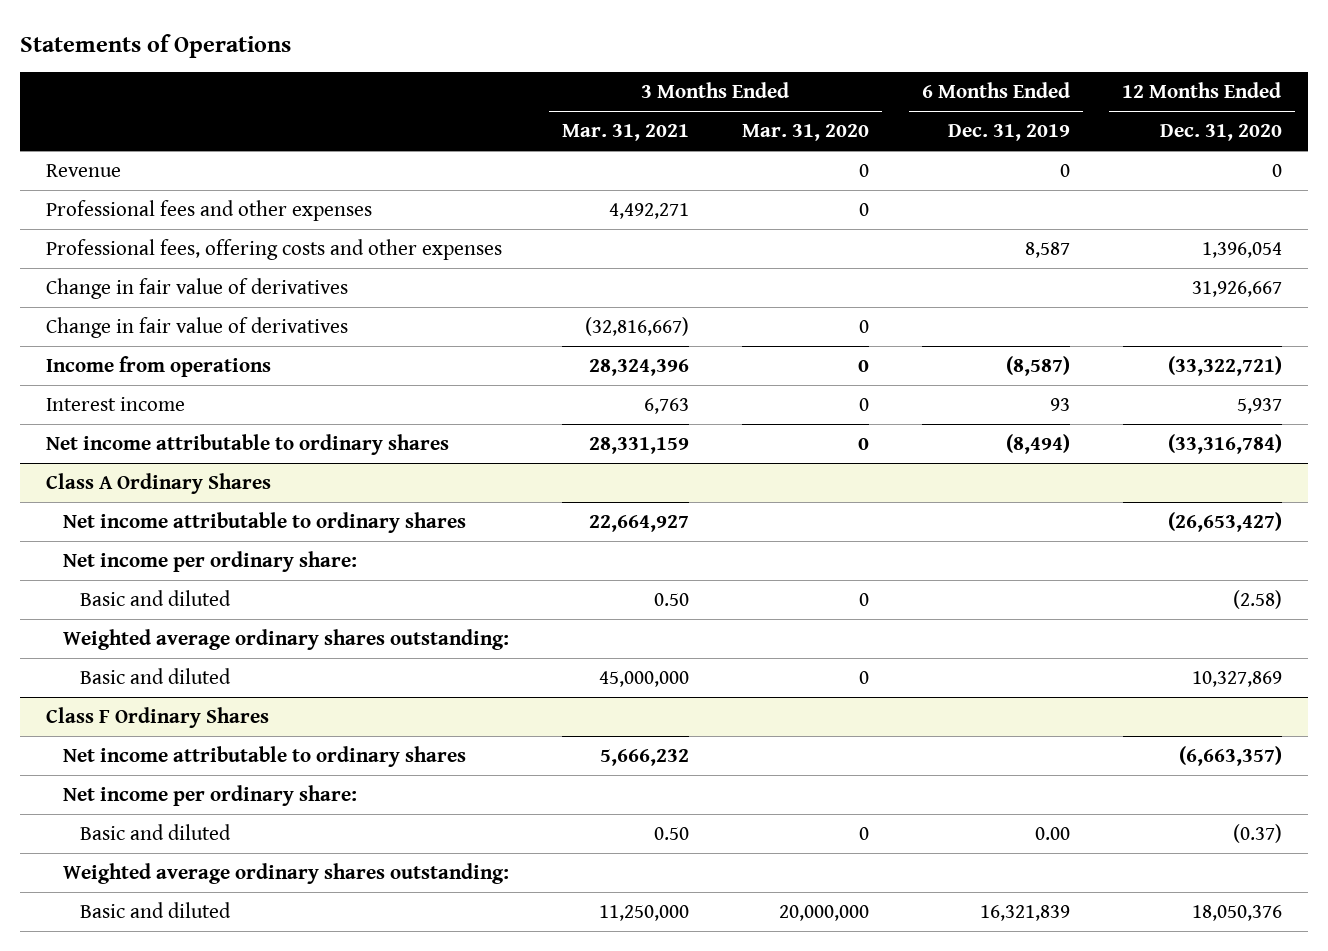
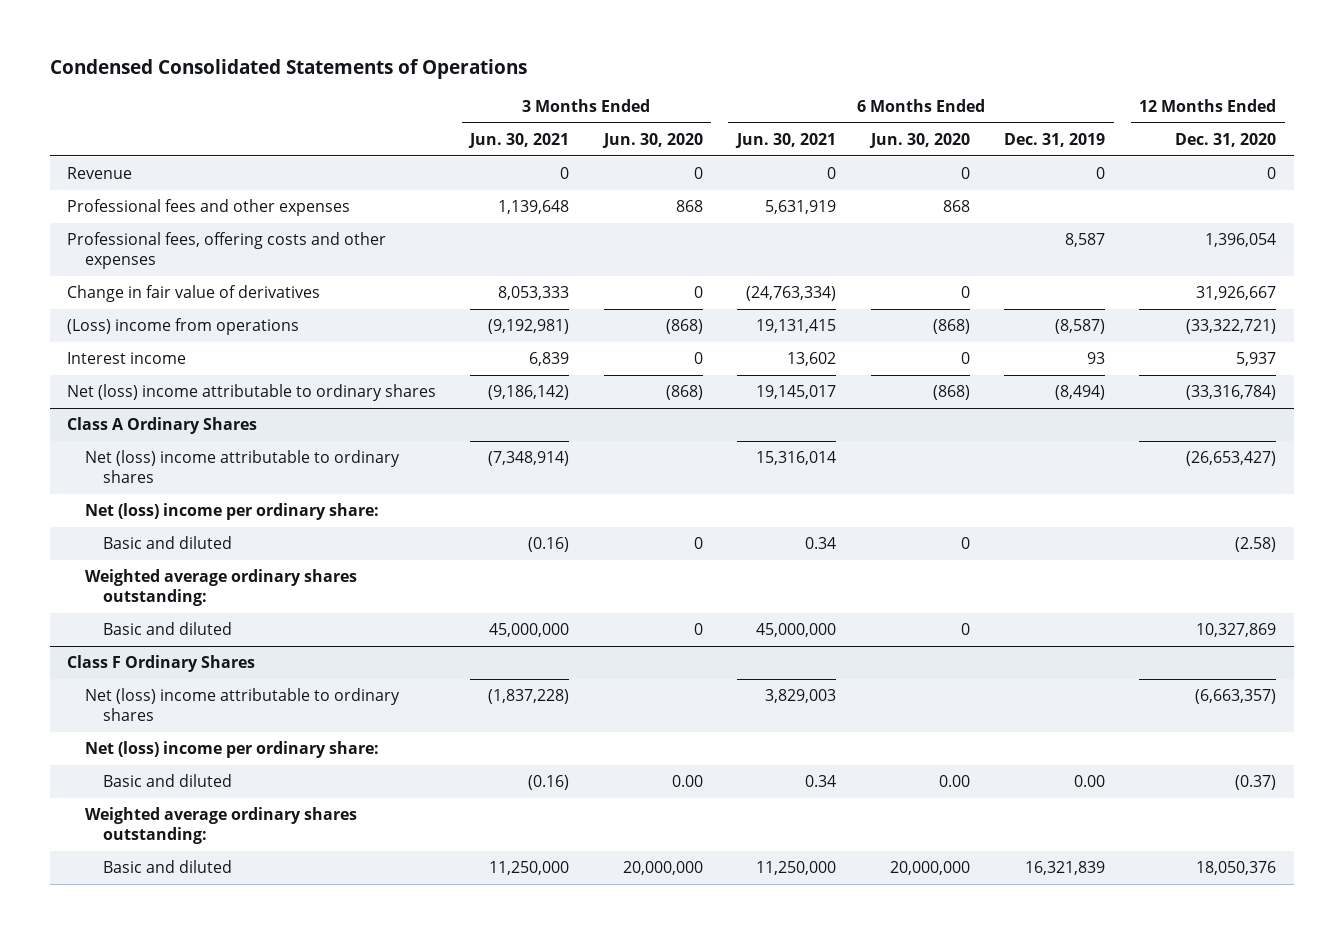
- Statements of Operations
+ Condensed Consolidated Statements of Operations
- | 3 Months Ended Mar. 31, 2021 | 3 Months Ended Mar. 31, 2020 | 6 Months Ended Dec. 31, 2019 | 12 Months Ended Dec. 31, 2020
+ | 3 Months Ended Jun. 30, 2021 | 3 Months Ended Jun. 30, 2020 | 6 Months Ended Jun. 30, 2021 | 6 Months Ended Jun. 30, 2020 | 6 Months Ended Dec. 31, 2019 | 12 Months Ended Dec. 31, 2020
- Change in fair value of derivatives | (32,816,667) | 0 | |
- Income from operations | 28,324,396 | 0 | (8,587) | (33,322,721)
+ (Loss) income from operations | (9,192,981) | (868) | 19,131,415 | (868) | (8,587) | (33,322,721)
- Net income attributable to ordinary shares | 28,331,159 | 0 | (8,494) | (33,316,784)
+ Net (loss) income attributable to ordinary shares | (9,186,142) | (868) | 19,145,017 | (868) | (8,494) | (33,316,784)
@ Class A Ordinary Shares
- Net income attributable to ordinary shares | 22,664,927 | | | (26,653,427)
- Net income per ordinary share:
+ Net (loss) income attributable to ordinary shares | (7,348,914) | | 15,316,014 | | | (26,653,427)
+ Net (loss) income per ordinary share:
@ Class F Ordinary Shares
- Net income attributable to ordinary shares | 5,666,232 | | | (6,663,357)
- Net income per ordinary share:
+ Net (loss) income attributable to ordinary shares | (1,837,228) | | 3,829,003 | | | (6,663,357)
+ Net (loss) income per ordinary share:

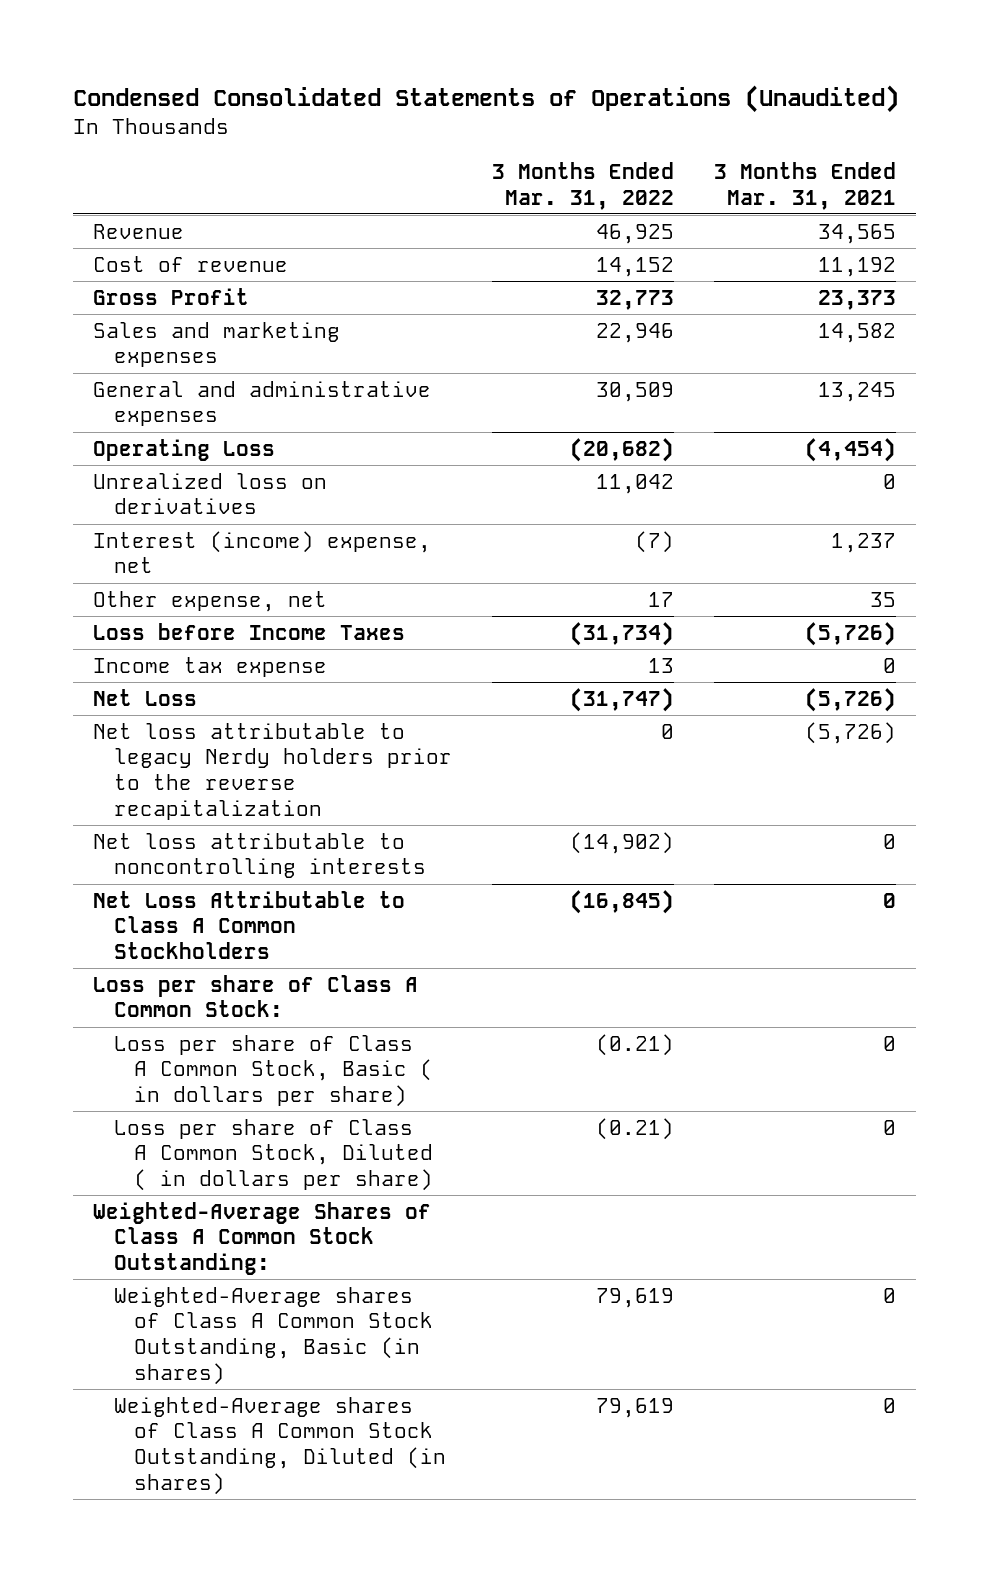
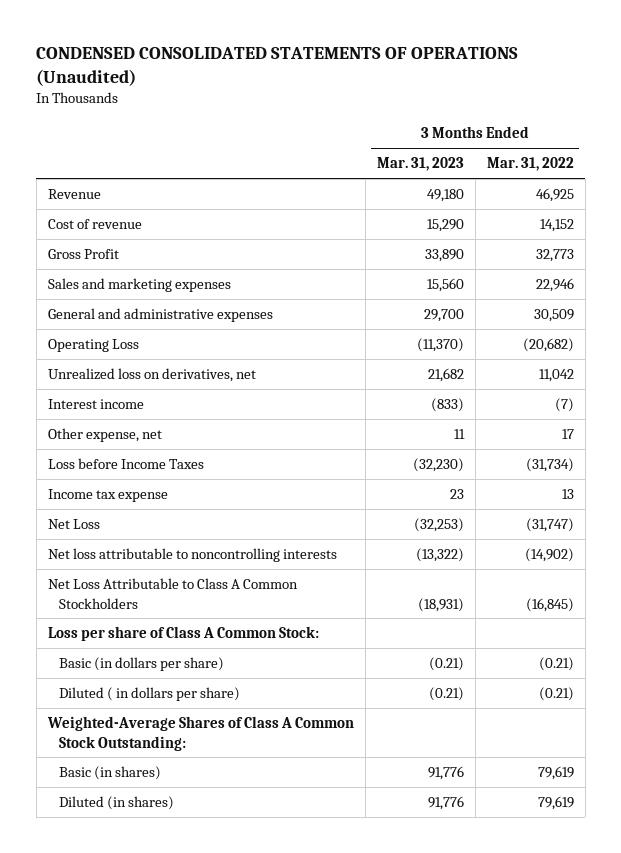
- Condensed Consolidated Statements of Operations (Unaudited)
+ CONDENSED CONSOLIDATED STATEMENTS OF OPERATIONS (Unaudited)
- | 3 Months Ended Mar. 31, 2022 | 3 Months Ended Mar. 31, 2021
+ | 3 Months Ended Mar. 31, 2023 | 3 Months Ended Mar. 31, 2022
- Unrealized loss on derivatives | 11,042 | 0
- Interest (income) expense, net | (7) | 1,237
+ Unrealized loss on derivatives, net | 21,682 | 11,042
+ Interest income | (833) | (7)
- Net loss attributable to legacy Nerdy holders prior to the reverse recapitalization | 0 | (5,726)
- Loss per share of Class A Common Stock, Basic ( in dollars per share) | (0.21) | 0
- Loss per share of Class A Common Stock, Diluted ( in dollars per share) | (0.21) | 0
+ Basic (in dollars per share) | (0.21) | (0.21)
+ Diluted ( in dollars per share) | (0.21) | (0.21)
- Weighted-Average shares of Class A Common Stock Outstanding, Basic (in shares) | 79,619 | 0
- Weighted-Average shares of Class A Common Stock Outstanding, Diluted (in shares) | 79,619 | 0
+ Basic (in shares) | 91,776 | 79,619
+ Diluted (in shares) | 91,776 | 79,619

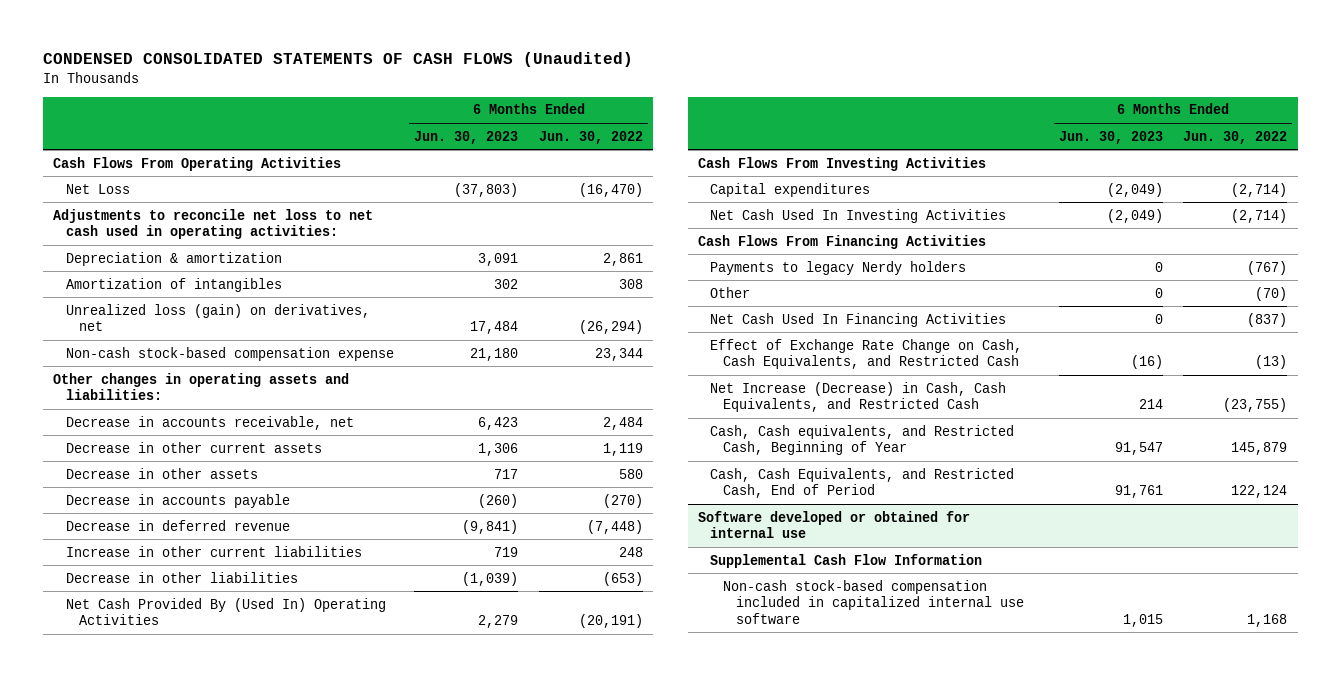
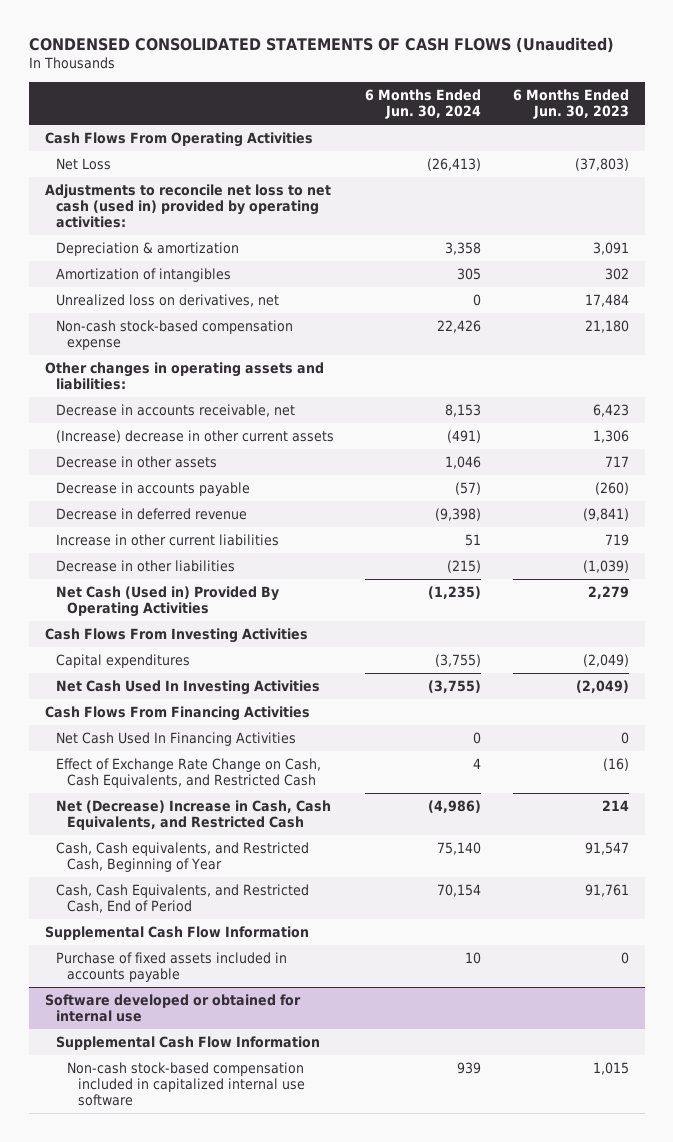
- | 6 Months Ended Jun. 30, 2023 | 6 Months Ended Jun. 30, 2022
+ | 6 Months Ended Jun. 30, 2024 | 6 Months Ended Jun. 30, 2023
- Adjustments to reconcile net loss to net cash used in operating activities:
+ Adjustments to reconcile net loss to net cash (used in) provided by operating activities:
- Unrealized loss (gain) on derivatives, net | 17,484 | (26,294)
+ Unrealized loss on derivatives, net | 0 | 17,484
- Decrease in other current assets | 1,306 | 1,119
+ (Increase) decrease in other current assets | (491) | 1,306
- Net Cash Provided By (Used In) Operating Activities | 2,279 | (20,191)
+ Net Cash (Used in) Provided By Operating Activities | (1,235) | 2,279
- Payments to legacy Nerdy holders | 0 | (767)
- Other | 0 | (70)
- Net Increase (Decrease) in Cash, Cash Equivalents, and Restricted Cash | 214 | (23,755)
+ Net (Decrease) Increase in Cash, Cash Equivalents, and Restricted Cash | (4,986) | 214
+ Supplemental Cash Flow Information
+ Purchase of fixed assets included in accounts payable | 10 | 0

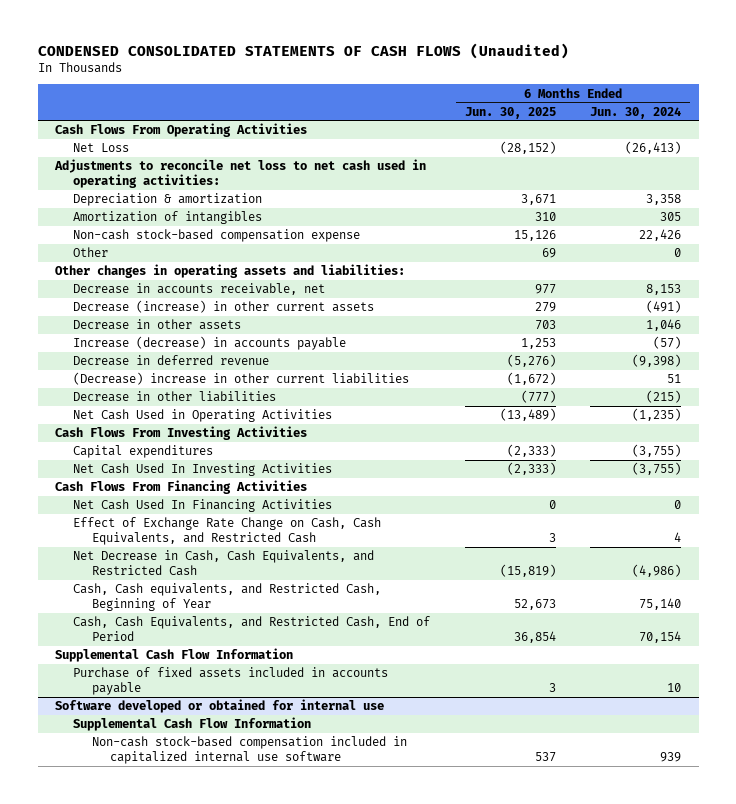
- | 6 Months Ended Jun. 30, 2024 | 6 Months Ended Jun. 30, 2023
+ | 6 Months Ended Jun. 30, 2025 | 6 Months Ended Jun. 30, 2024
- Adjustments to reconcile net loss to net cash (used in) provided by operating activities:
+ Adjustments to reconcile net loss to net cash used in operating activities:
- Unrealized loss on derivatives, net | 0 | 17,484
+ Other | 69 | 0
- (Increase) decrease in other current assets | (491) | 1,306
+ Decrease (increase) in other current assets | 279 | (491)
- Decrease in accounts payable | (57) | (260)
+ Increase (decrease) in accounts payable | 1,253 | (57)
- Increase in other current liabilities | 51 | 719
+ (Decrease) increase in other current liabilities | (1,672) | 51
- Net Cash (Used in) Provided By Operating Activities | (1,235) | 2,279
+ Net Cash Used in Operating Activities | (13,489) | (1,235)
- Net (Decrease) Increase in Cash, Cash Equivalents, and Restricted Cash | (4,986) | 214
+ Net Decrease in Cash, Cash Equivalents, and Restricted Cash | (15,819) | (4,986)

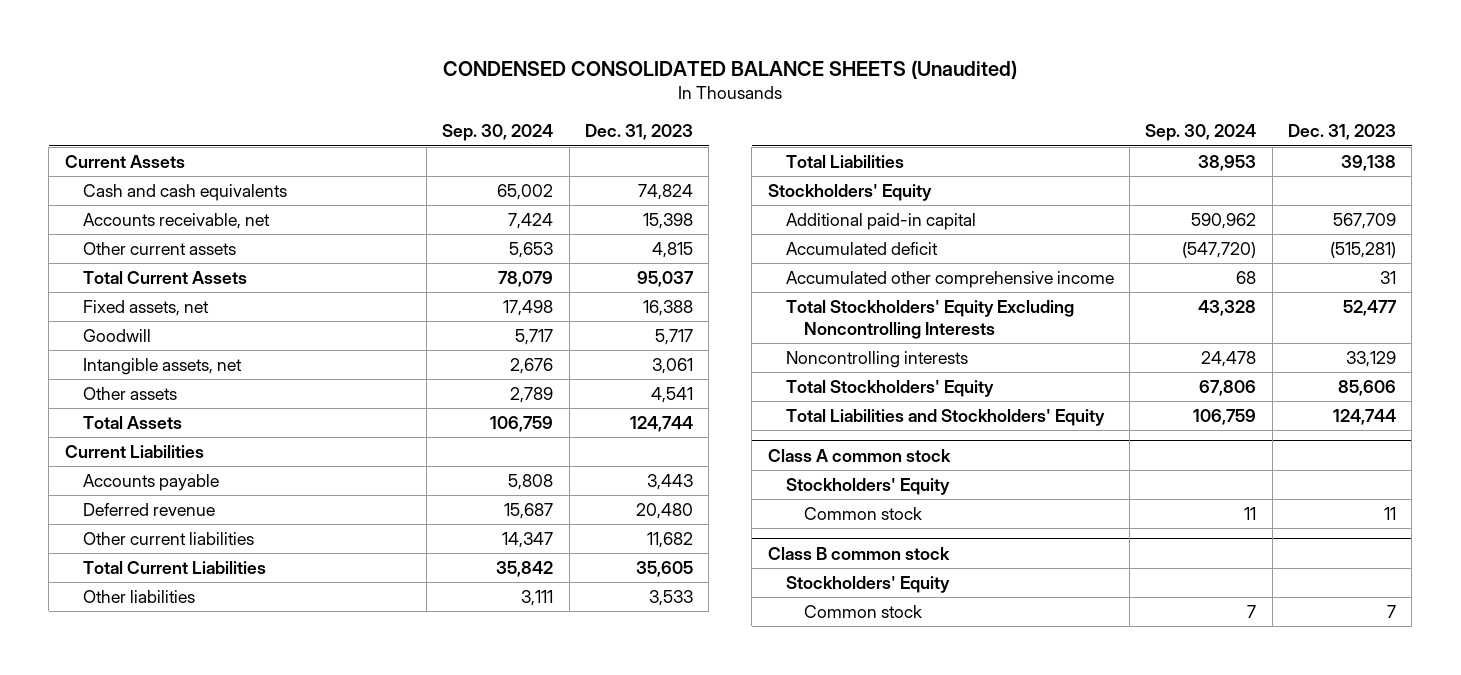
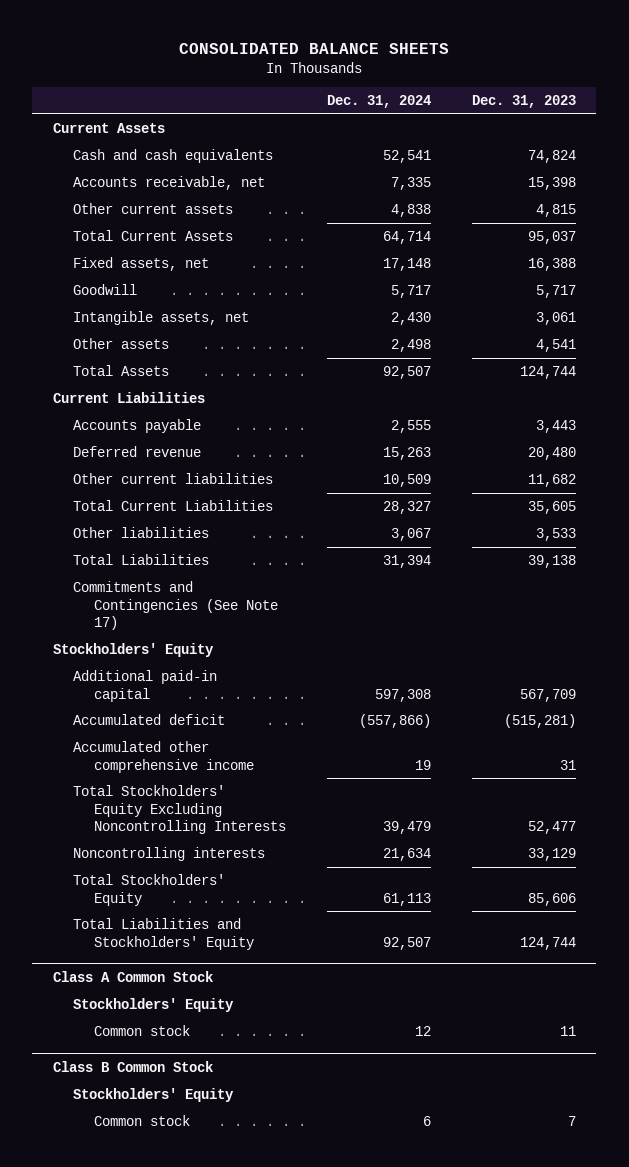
- CONDENSED CONSOLIDATED BALANCE SHEETS (Unaudited)
+ CONSOLIDATED BALANCE SHEETS
- | Sep. 30, 2024 | Dec. 31, 2023
+ | Dec. 31, 2024 | Dec. 31, 2023
+ Commitments and Contingencies (See Note 17)
- Class A common stock
+ Class A Common Stock
- Class B common stock
+ Class B Common Stock

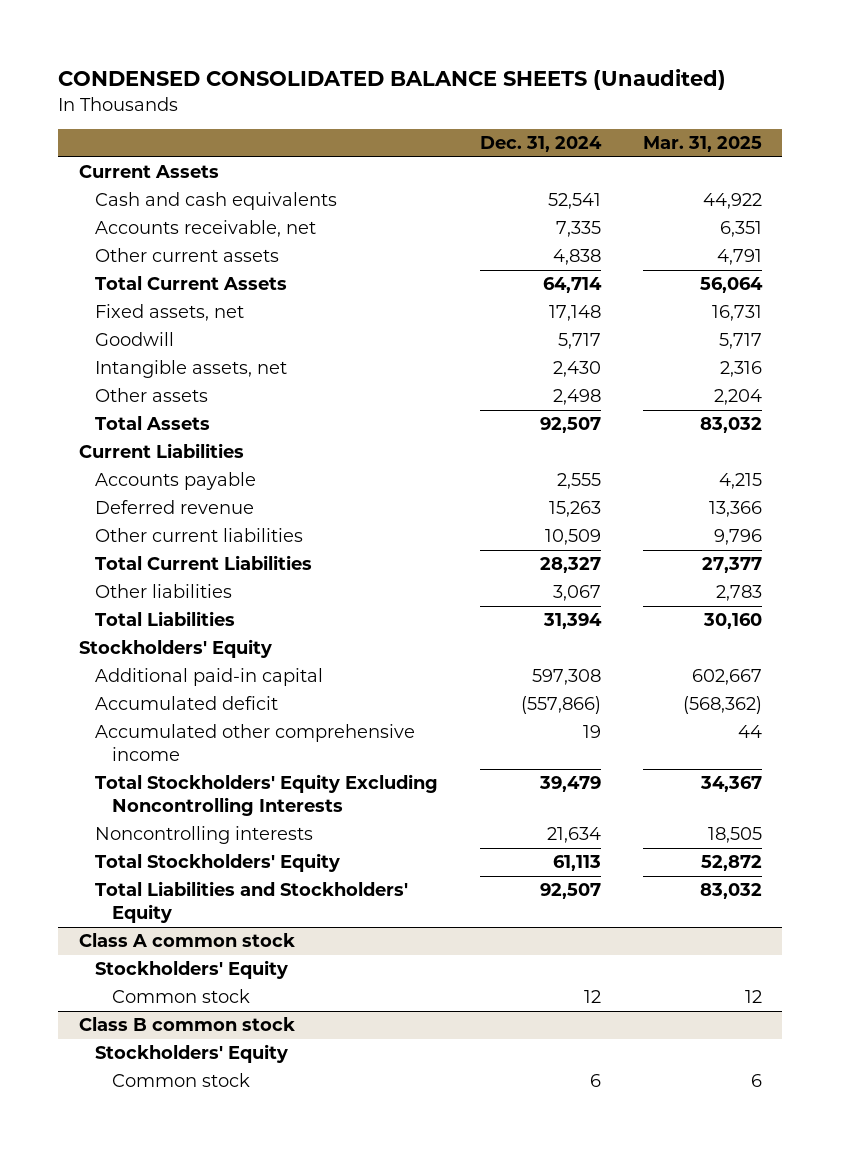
- CONSOLIDATED BALANCE SHEETS
+ CONDENSED CONSOLIDATED BALANCE SHEETS (Unaudited)
- | Dec. 31, 2024 | Dec. 31, 2023
+ | Dec. 31, 2024 | Mar. 31, 2025
- Commitments and Contingencies (See Note 17)
- Class A Common Stock
+ Class A common stock
- Class B Common Stock
+ Class B common stock

